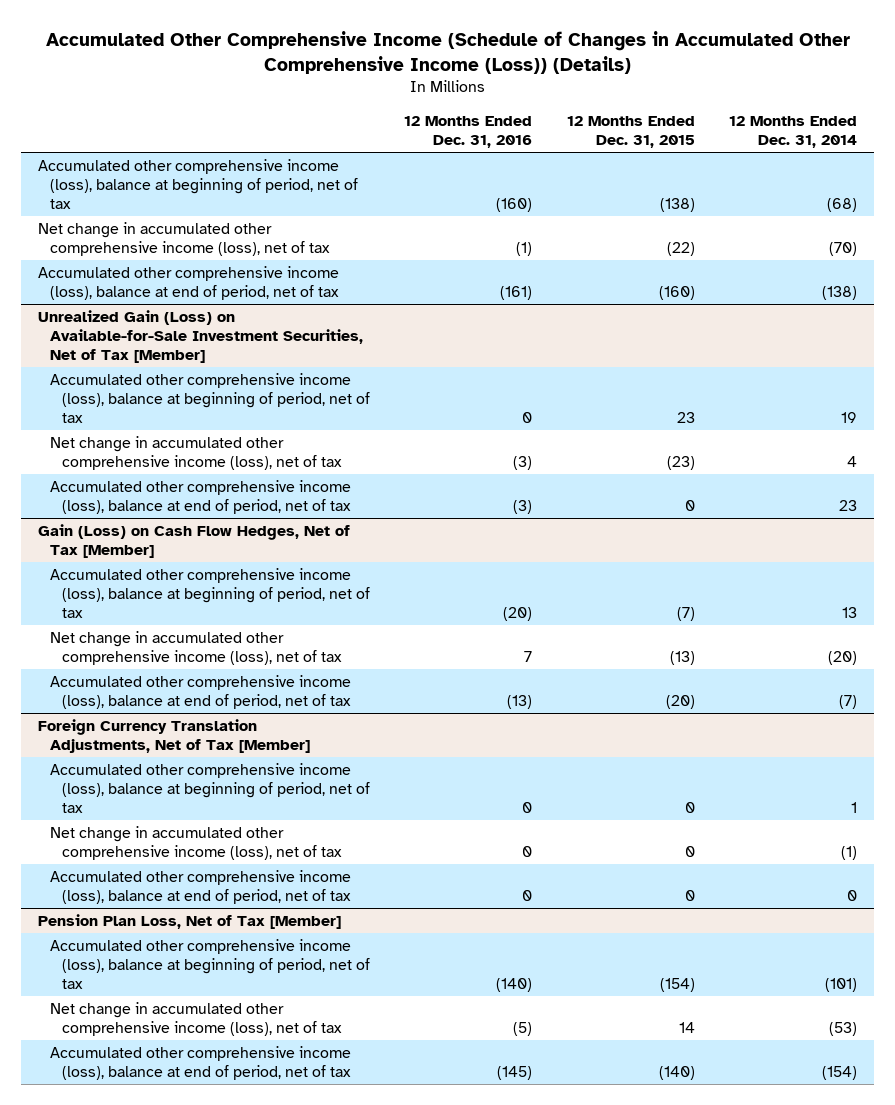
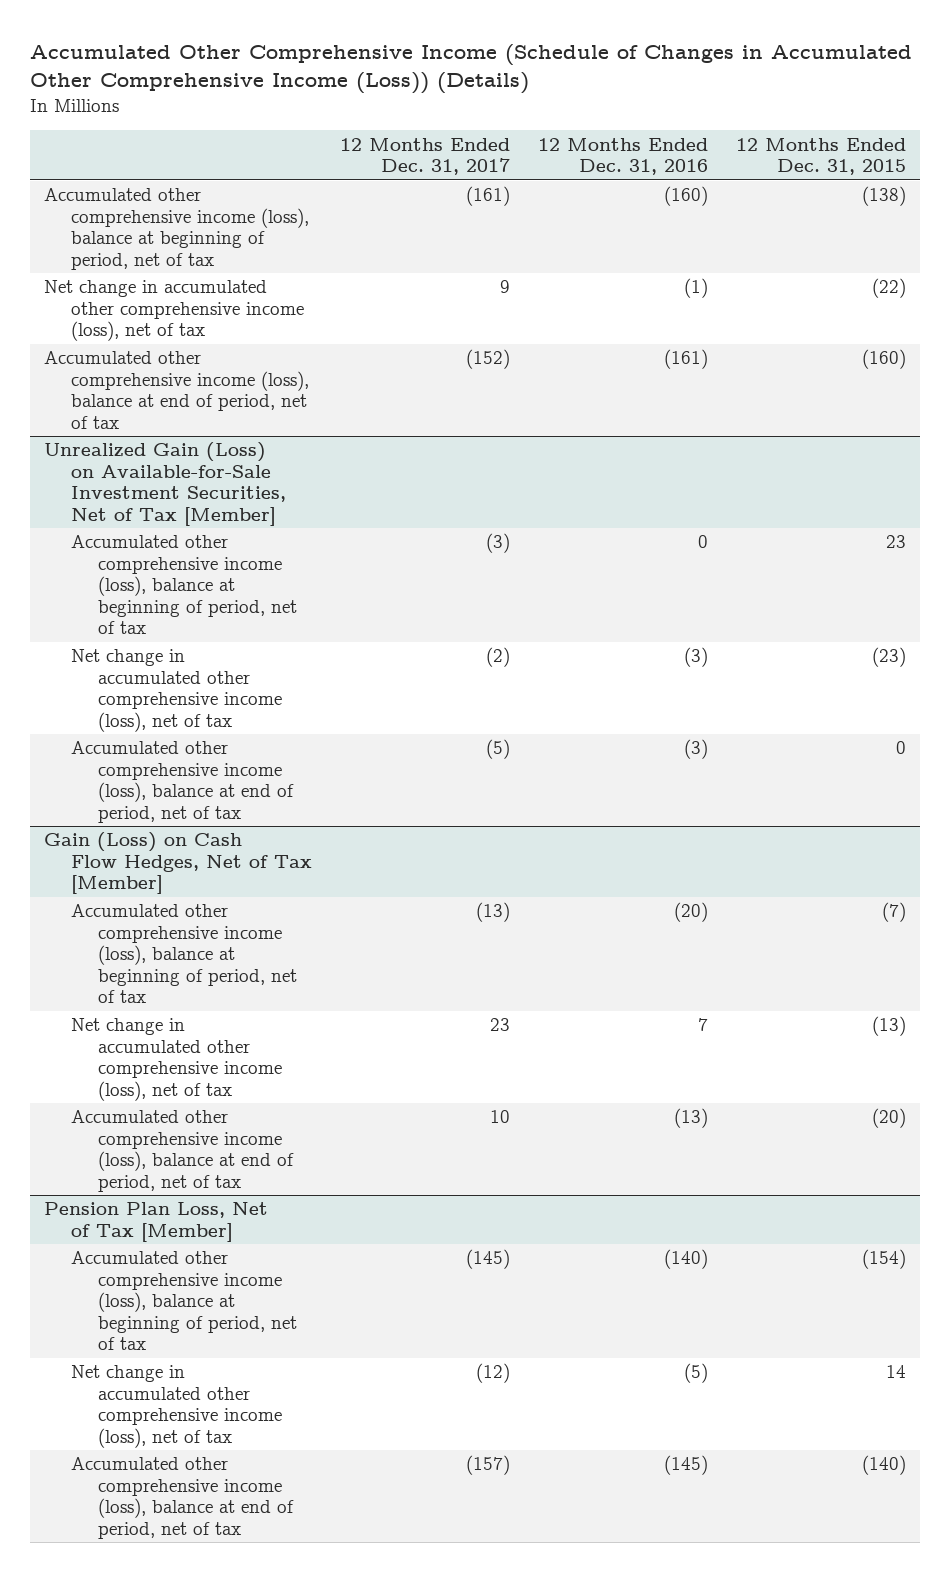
- | 12 Months Ended Dec. 31, 2016 | 12 Months Ended Dec. 31, 2015 | 12 Months Ended Dec. 31, 2014
+ | 12 Months Ended Dec. 31, 2017 | 12 Months Ended Dec. 31, 2016 | 12 Months Ended Dec. 31, 2015
- Foreign Currency Translation Adjustments, Net of Tax [Member]
- Accumulated other comprehensive income (loss), balance at beginning of period, net of tax | 0 | 0 | 1
- Net change in accumulated other comprehensive income (loss), net of tax | 0 | 0 | (1)
- Accumulated other comprehensive income (loss), balance at end of period, net of tax | 0 | 0 | 0

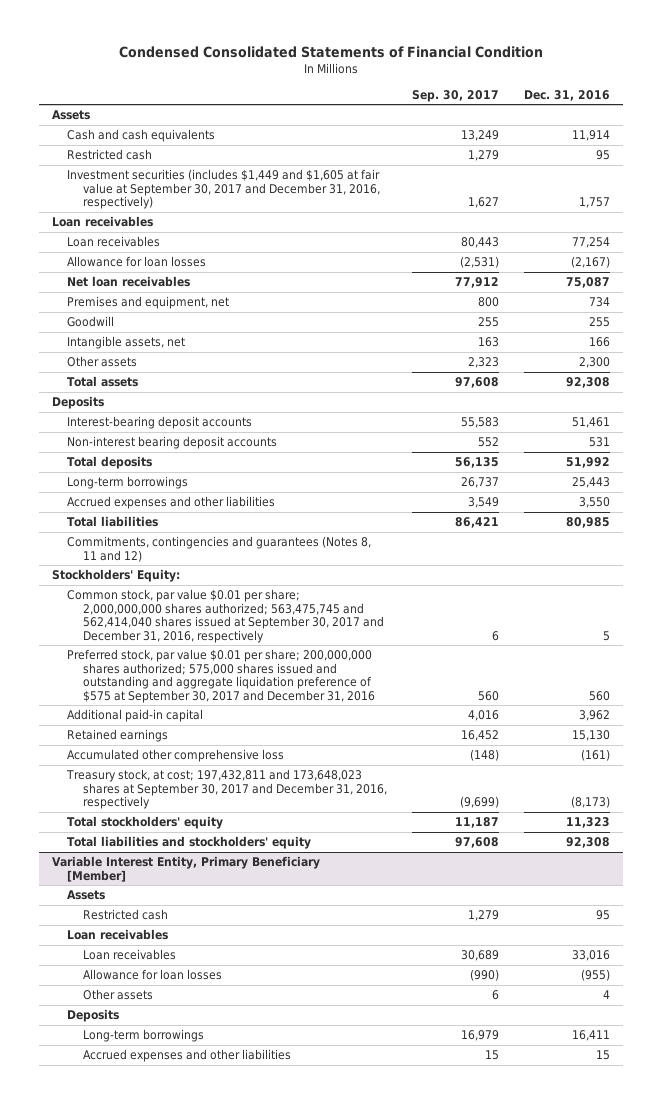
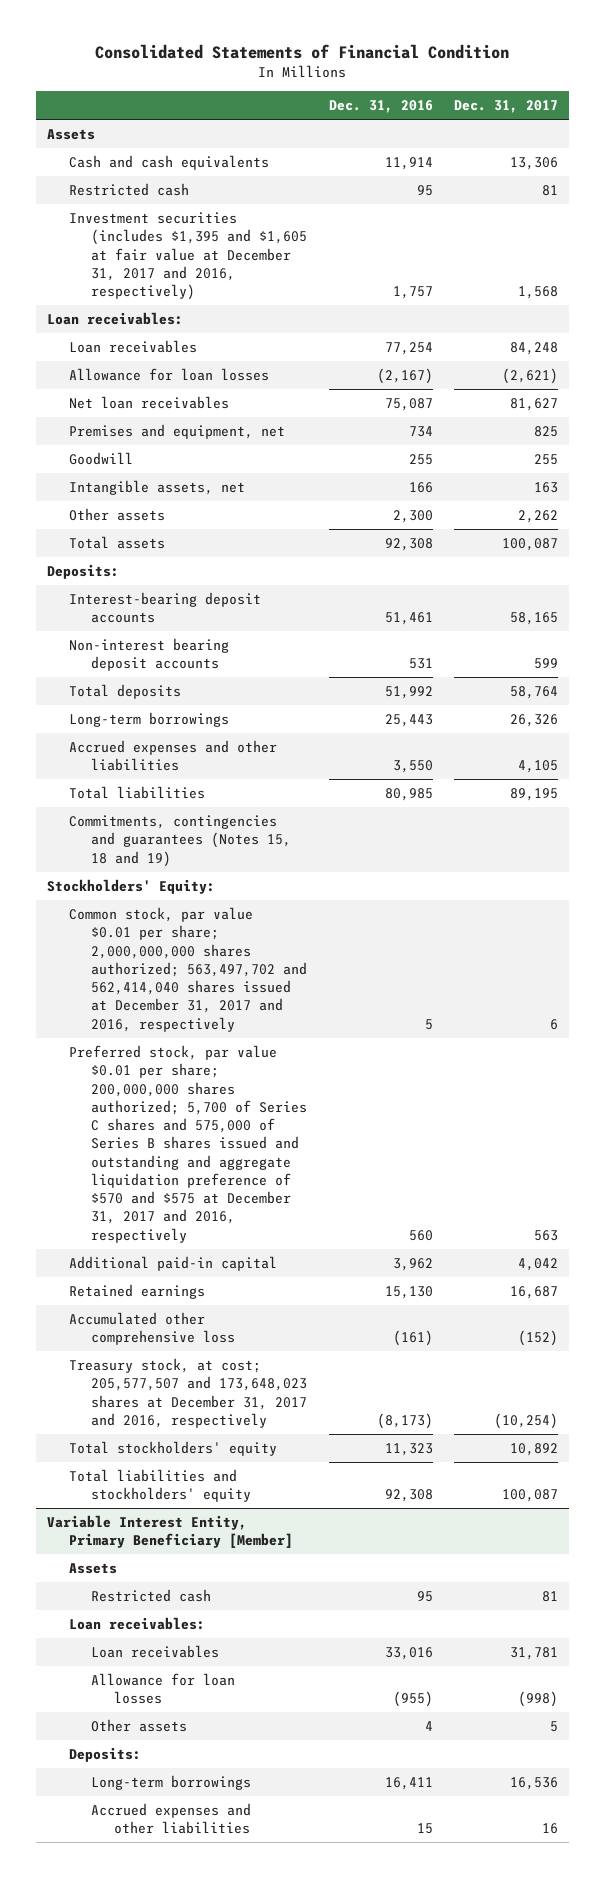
- Condensed Consolidated Statements of Financial Condition
+ Consolidated Statements of Financial Condition
- | Sep. 30, 2017 | Dec. 31, 2016
+ | Dec. 31, 2016 | Dec. 31, 2017
- Investment securities (includes $1,449 and $1,605 at fair value at September 30, 2017 and December 31, 2016, respectively) | 1,627 | 1,757
- Loan receivables
+ Investment securities (includes $1,395 and $1,605 at fair value at December 31, 2017 and 2016, respectively) | 1,757 | 1,568
+ Loan receivables:
- Deposits
+ Deposits:
- Commitments, contingencies and guarantees (Notes 8, 11 and 12)
+ Commitments, contingencies and guarantees (Notes 15, 18 and 19)
- Common stock, par value $0.01 per share; 2,000,000,000 shares authorized; 563,475,745 and 562,414,040 shares issued at September 30, 2017 and December 31, 2016, respectively | 6 | 5
- Preferred stock, par value $0.01 per share; 200,000,000 shares authorized; 575,000 shares issued and outstanding and aggregate liquidation preference of $575 at September 30, 2017 and December 31, 2016 | 560 | 560
+ Common stock, par value $0.01 per share; 2,000,000,000 shares authorized; 563,497,702 and 562,414,040 shares issued at December 31, 2017 and 2016, respectively | 5 | 6
+ Preferred stock, par value $0.01 per share; 200,000,000 shares authorized; 5,700 of Series C shares and 575,000 of Series B shares issued and outstanding and aggregate liquidation preference of $570 and $575 at December 31, 2017 and 2016, respectively | 560 | 563
- Treasury stock, at cost; 197,432,811 and 173,648,023 shares at September 30, 2017 and December 31, 2016, respectively | (9,699) | (8,173)
+ Treasury stock, at cost; 205,577,507 and 173,648,023 shares at December 31, 2017 and 2016, respectively | (8,173) | (10,254)
@ Variable Interest Entity, Primary Beneficiary [Member]
- Loan receivables
+ Loan receivables:
- Deposits
+ Deposits:

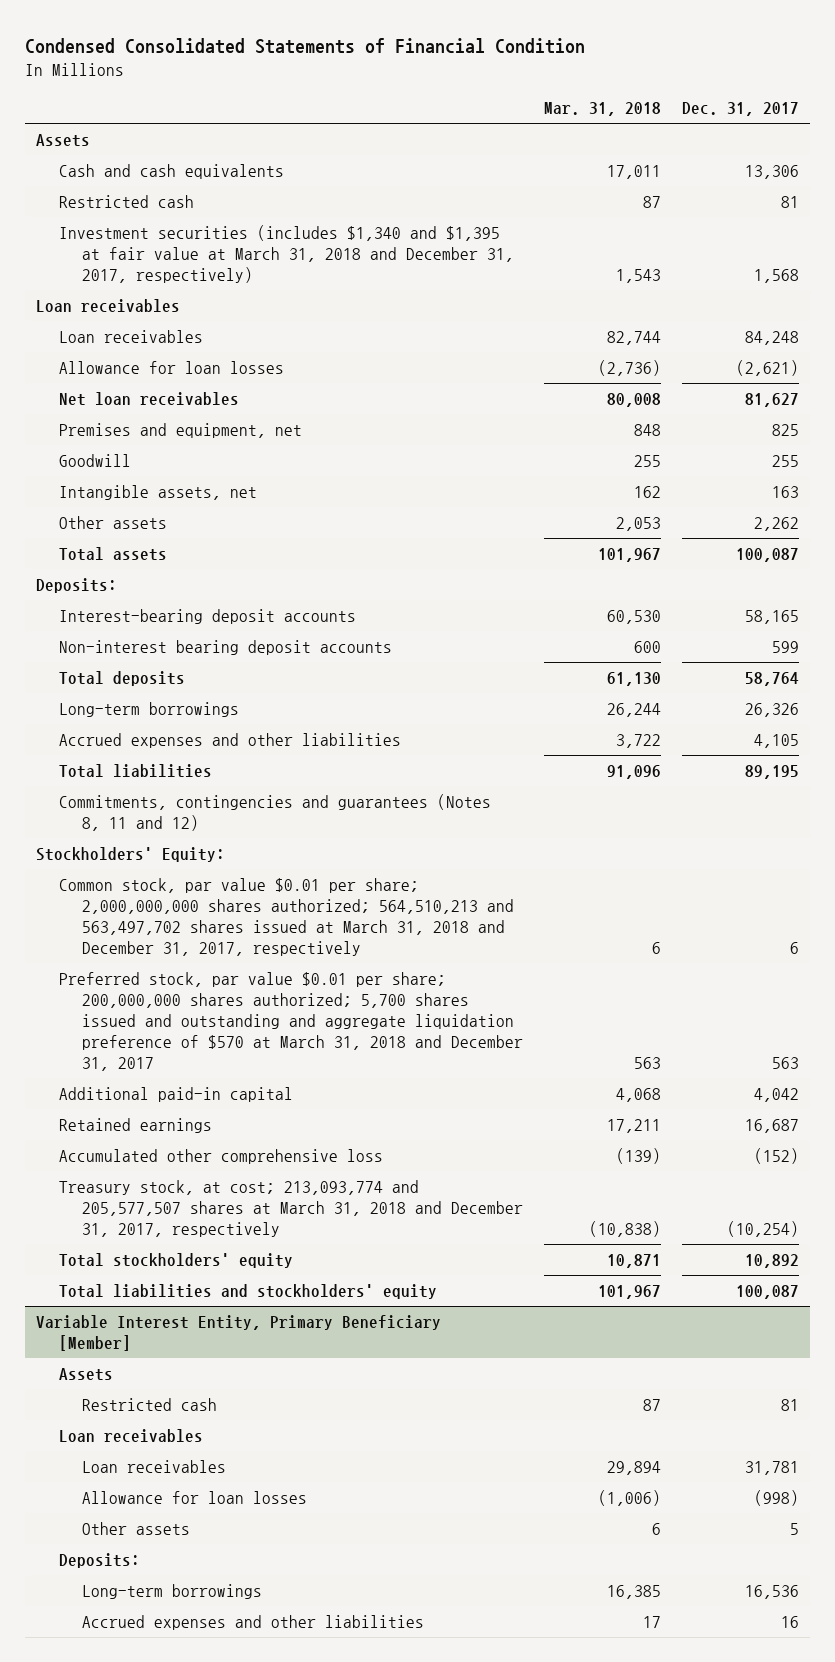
- Consolidated Statements of Financial Condition
+ Condensed Consolidated Statements of Financial Condition
- | Dec. 31, 2016 | Dec. 31, 2017
+ | Mar. 31, 2018 | Dec. 31, 2017
- Investment securities (includes $1,395 and $1,605 at fair value at December 31, 2017 and 2016, respectively) | 1,757 | 1,568
- Loan receivables:
+ Investment securities (includes $1,340 and $1,395 at fair value at March 31, 2018 and December 31, 2017, respectively) | 1,543 | 1,568
+ Loan receivables
- Commitments, contingencies and guarantees (Notes 15, 18 and 19)
+ Commitments, contingencies and guarantees (Notes 8, 11 and 12)
- Common stock, par value $0.01 per share; 2,000,000,000 shares authorized; 563,497,702 and 562,414,040 shares issued at December 31, 2017 and 2016, respectively | 5 | 6
- Preferred stock, par value $0.01 per share; 200,000,000 shares authorized; 5,700 of Series C shares and 575,000 of Series B shares issued and outstanding and aggregate liquidation preference of $570 and $575 at December 31, 2017 and 2016, respectively | 560 | 563
+ Common stock, par value $0.01 per share; 2,000,000,000 shares authorized; 564,510,213 and 563,497,702 shares issued at March 31, 2018 and December 31, 2017, respectively | 6 | 6
+ Preferred stock, par value $0.01 per share; 200,000,000 shares authorized; 5,700 shares issued and outstanding and aggregate liquidation preference of $570 at March 31, 2018 and December 31, 2017 | 563 | 563
- Treasury stock, at cost; 205,577,507 and 173,648,023 shares at December 31, 2017 and 2016, respectively | (8,173) | (10,254)
+ Treasury stock, at cost; 213,093,774 and 205,577,507 shares at March 31, 2018 and December 31, 2017, respectively | (10,838) | (10,254)
@ Variable Interest Entity, Primary Beneficiary [Member]
- Loan receivables:
+ Loan receivables

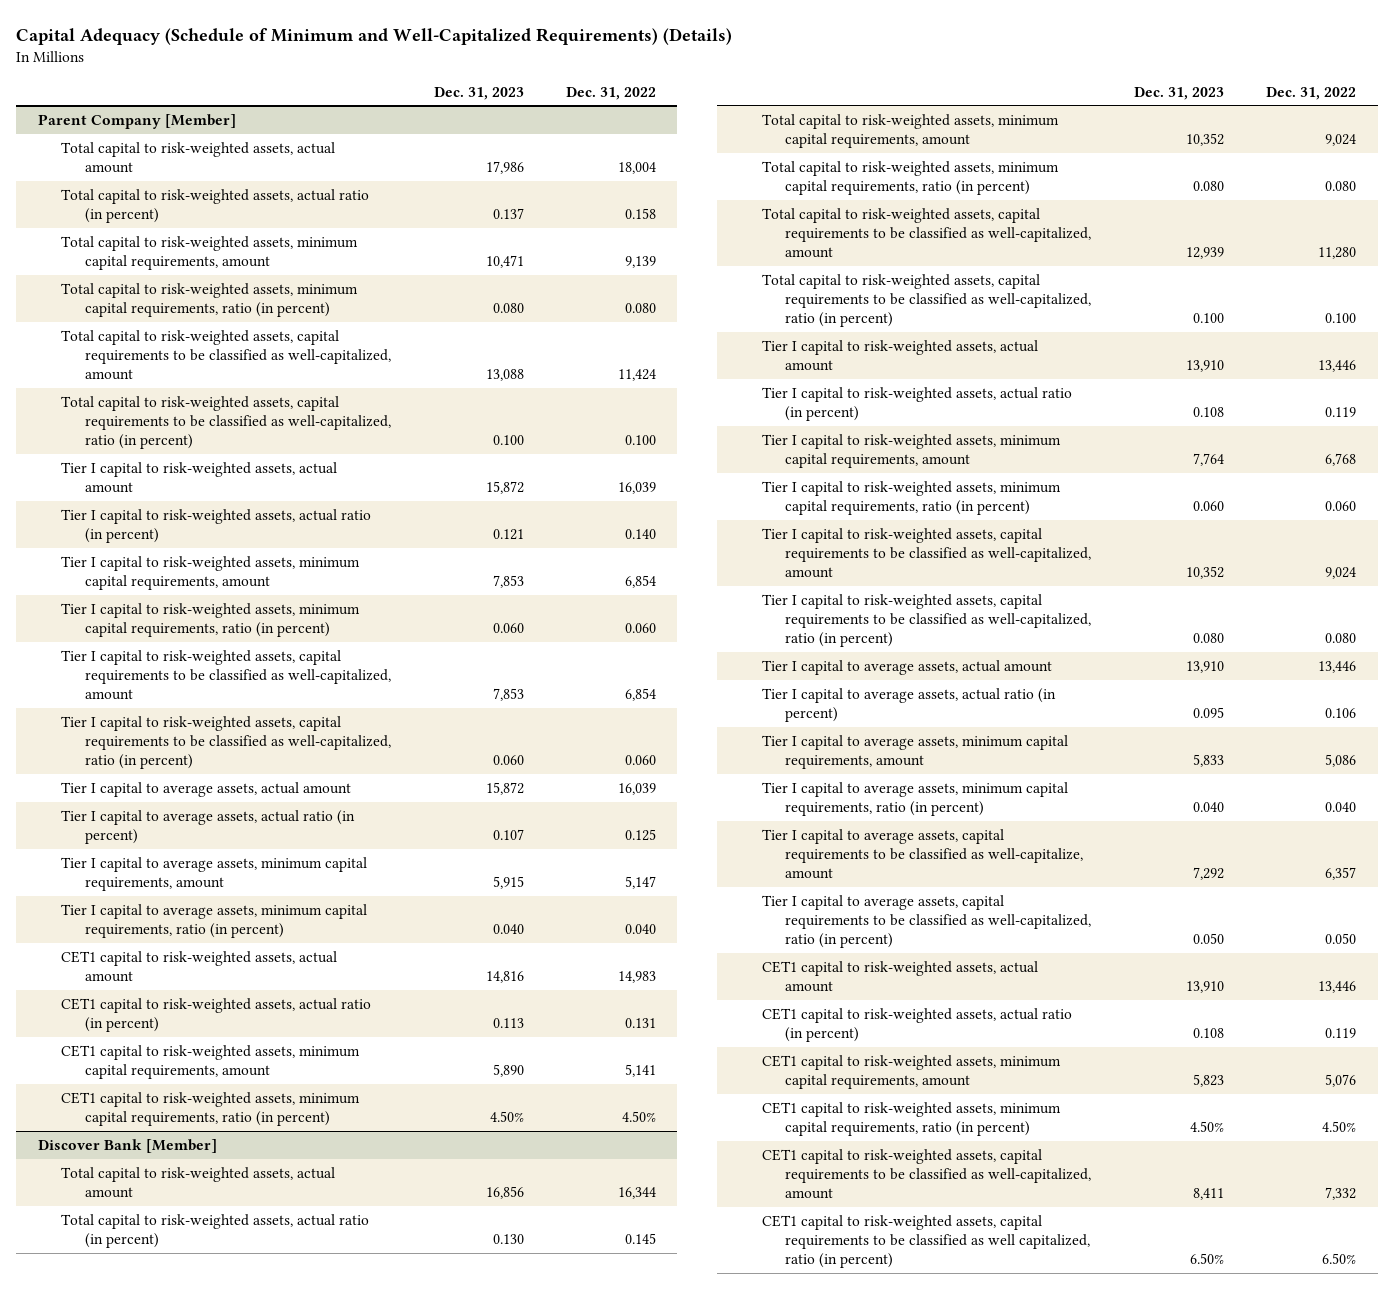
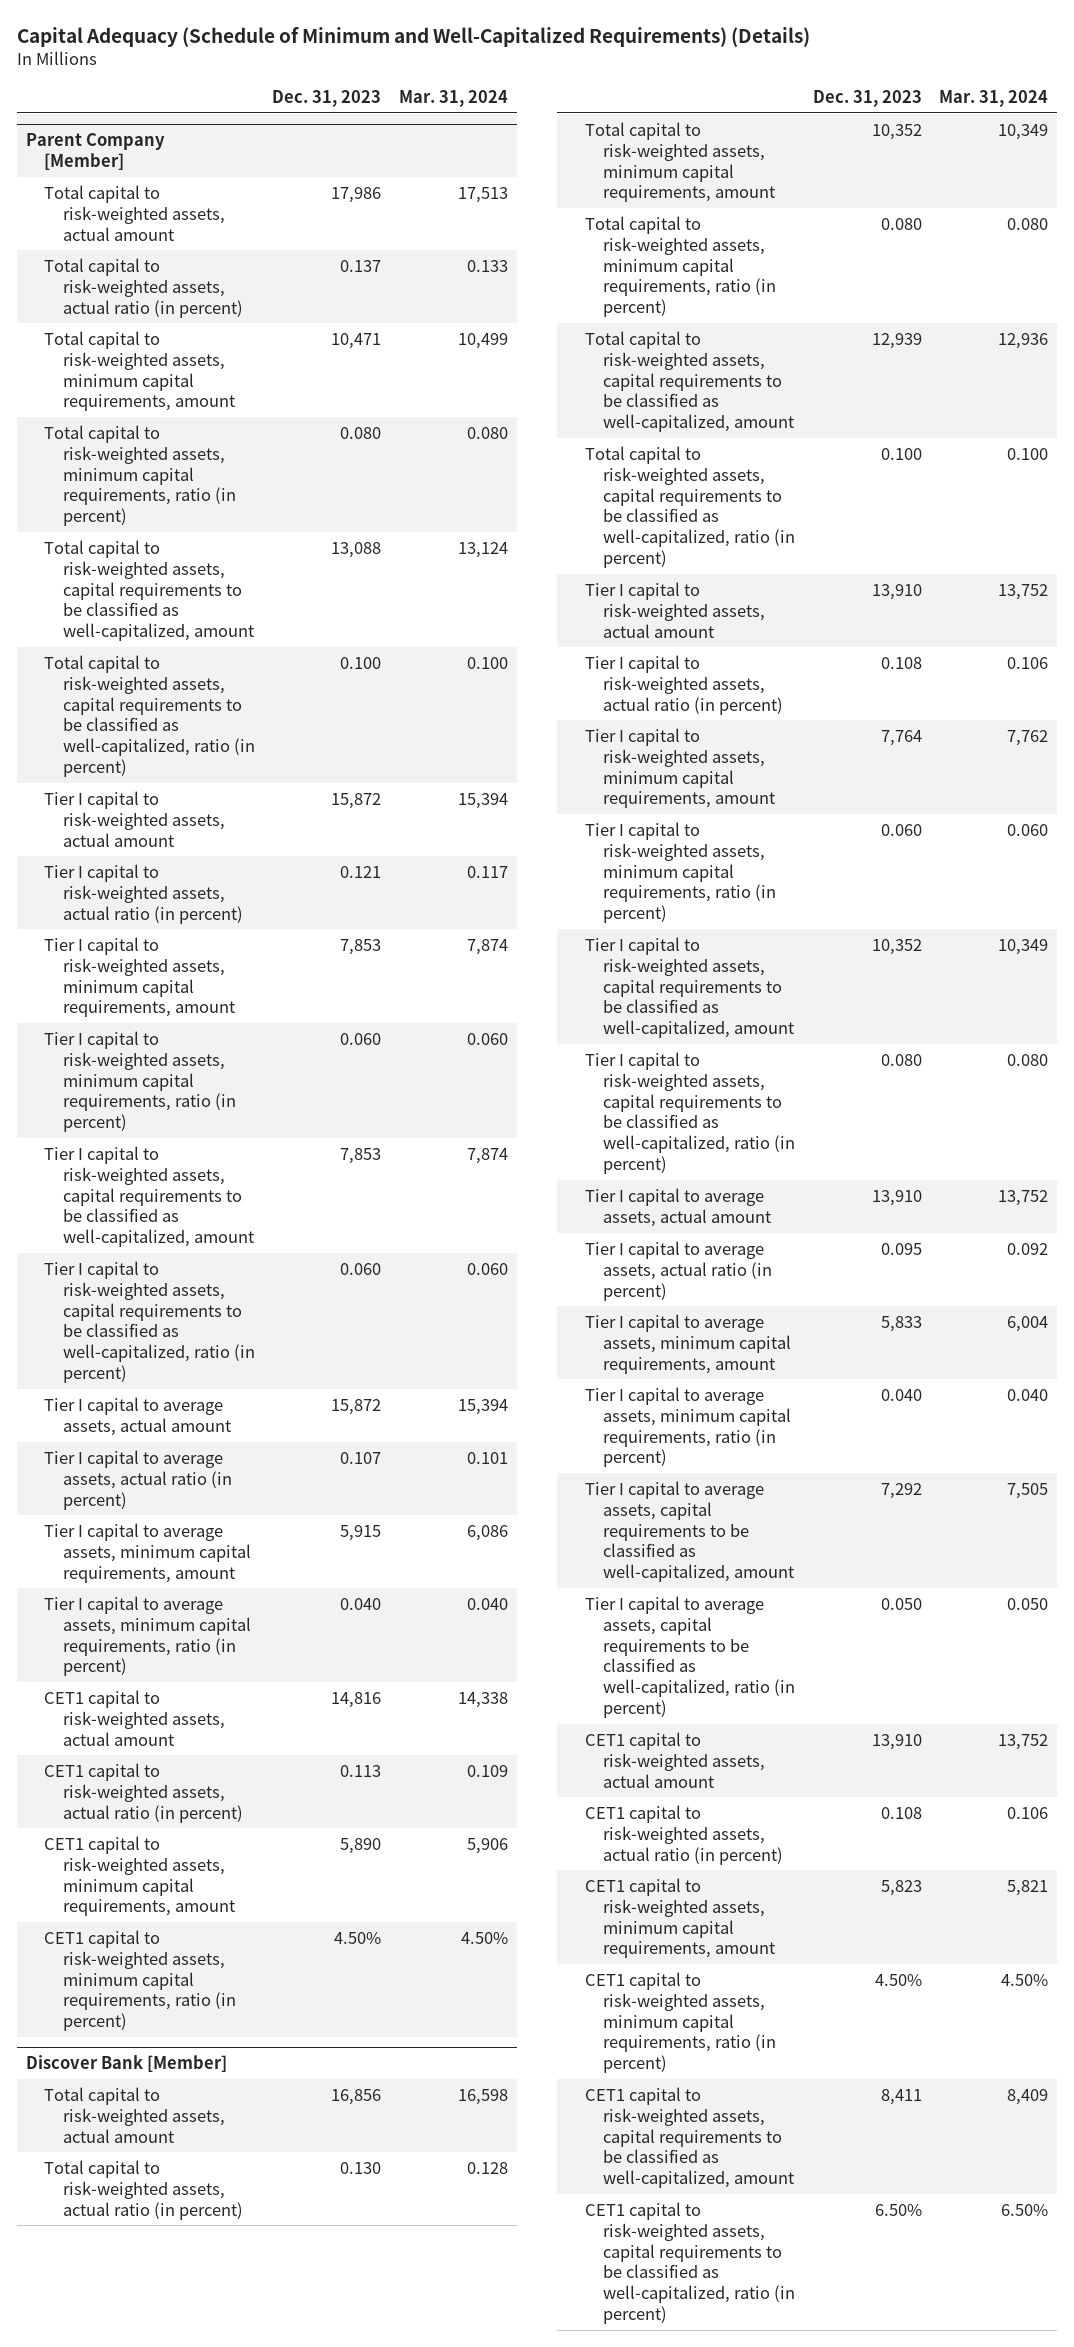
- | Dec. 31, 2023 | Dec. 31, 2022
+ | Dec. 31, 2023 | Mar. 31, 2024
@ Discover Bank [Member]
- Tier I capital to average assets, capital requirements to be classified as well-capitalize, amount | 7,292 | 6,357
+ Tier I capital to average assets, capital requirements to be classified as well-capitalized, amount | 7,292 | 7,505
- CET1 capital to risk-weighted assets, capital requirements to be classified as well capitalized, ratio (in percent) | 6.50% | 6.50%
+ CET1 capital to risk-weighted assets, capital requirements to be classified as well-capitalized, ratio (in percent) | 6.50% | 6.50%

